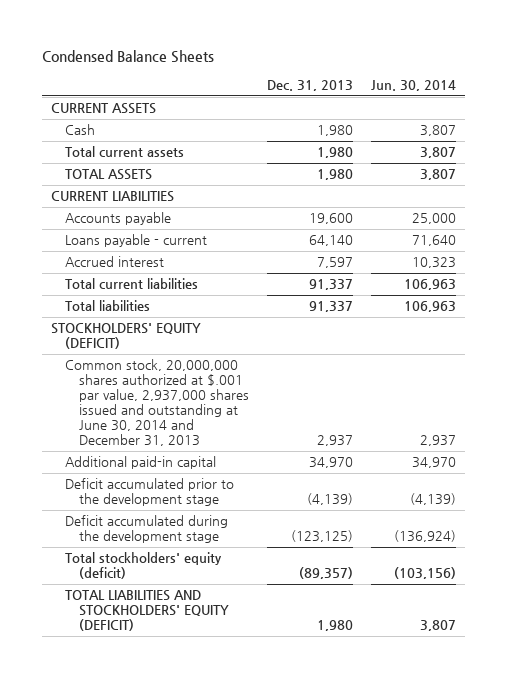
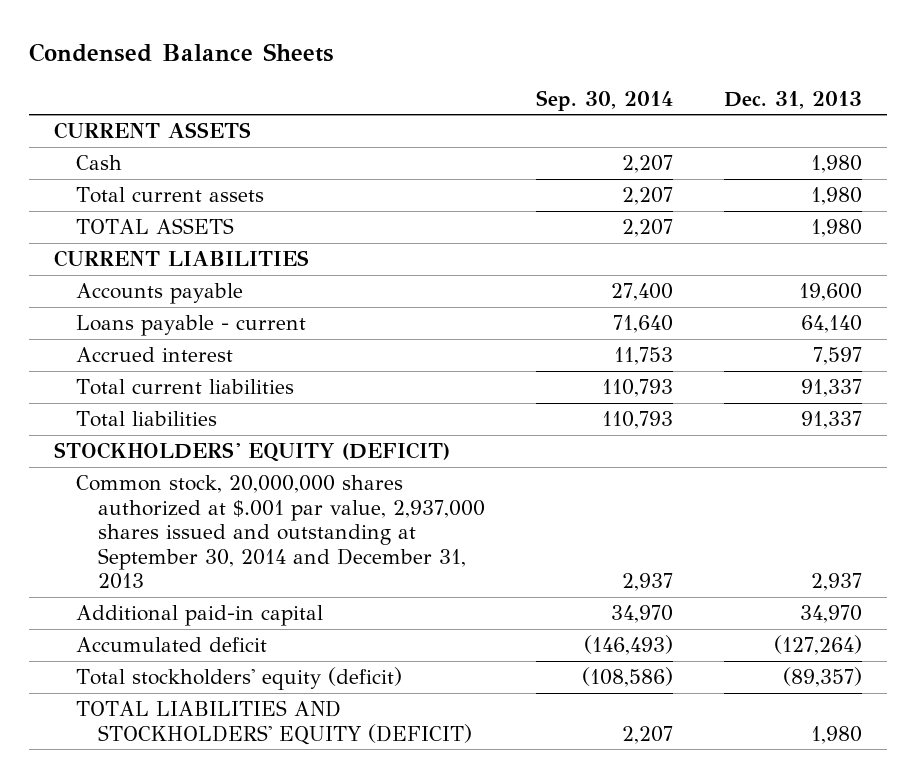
- | Dec. 31, 2013 | Jun. 30, 2014
+ | Sep. 30, 2014 | Dec. 31, 2013
- Common stock, 20,000,000 shares authorized at $.001 par value, 2,937,000 shares issued and outstanding at June 30, 2014 and December 31, 2013 | 2,937 | 2,937
+ Common stock, 20,000,000 shares authorized at $.001 par value, 2,937,000 shares issued and outstanding at September 30, 2014 and December 31, 2013 | 2,937 | 2,937
- Deficit accumulated prior to the development stage | (4,139) | (4,139)
- Deficit accumulated during the development stage | (123,125) | (136,924)
+ Accumulated deficit | (146,493) | (127,264)

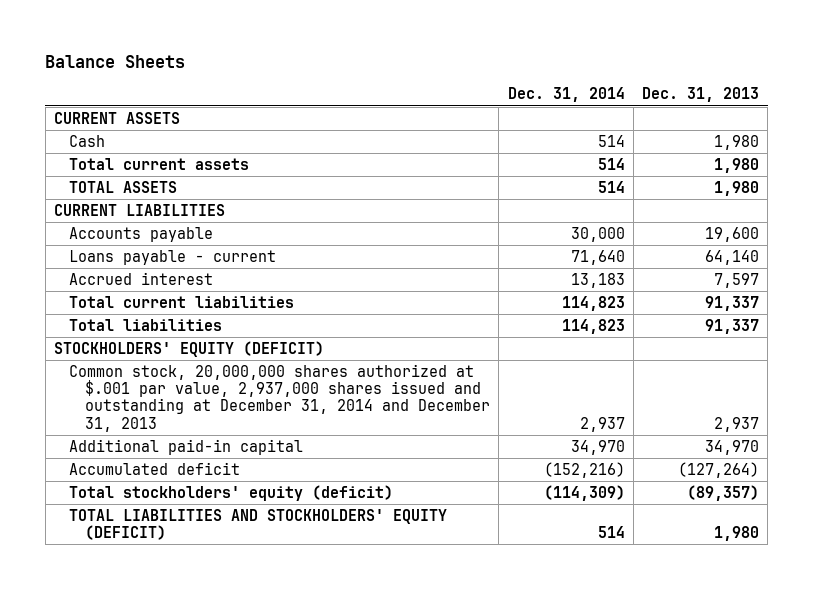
- Condensed Balance Sheets
+ Balance Sheets
- | Sep. 30, 2014 | Dec. 31, 2013
+ | Dec. 31, 2014 | Dec. 31, 2013
- Common stock, 20,000,000 shares authorized at $.001 par value, 2,937,000 shares issued and outstanding at September 30, 2014 and December 31, 2013 | 2,937 | 2,937
+ Common stock, 20,000,000 shares authorized at $.001 par value, 2,937,000 shares issued and outstanding at December 31, 2014 and December 31, 2013 | 2,937 | 2,937

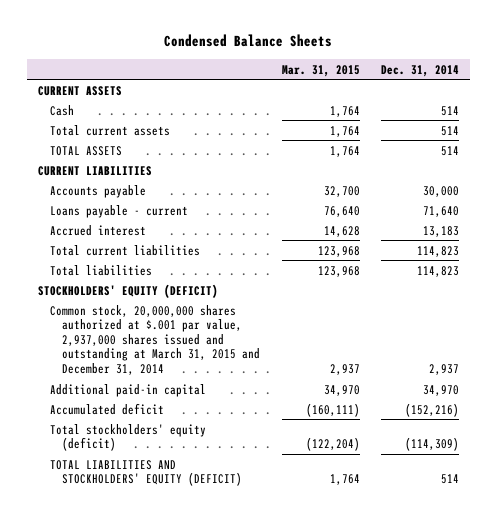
- Balance Sheets
+ Condensed Balance Sheets
- | Dec. 31, 2014 | Dec. 31, 2013
+ | Mar. 31, 2015 | Dec. 31, 2014
- Common stock, 20,000,000 shares authorized at $.001 par value, 2,937,000 shares issued and outstanding at December 31, 2014 and December 31, 2013 | 2,937 | 2,937
+ Common stock, 20,000,000 shares authorized at $.001 par value, 2,937,000 shares issued and outstanding at March 31, 2015 and December 31, 2014 | 2,937 | 2,937

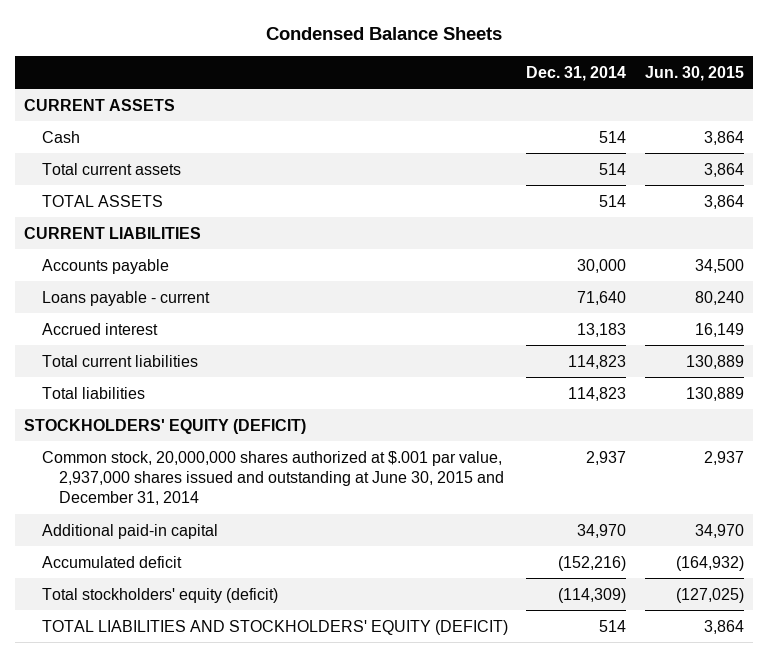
- | Mar. 31, 2015 | Dec. 31, 2014
+ | Dec. 31, 2014 | Jun. 30, 2015
- Common stock, 20,000,000 shares authorized at $.001 par value, 2,937,000 shares issued and outstanding at March 31, 2015 and December 31, 2014 | 2,937 | 2,937
+ Common stock, 20,000,000 shares authorized at $.001 par value, 2,937,000 shares issued and outstanding at June 30, 2015 and December 31, 2014 | 2,937 | 2,937

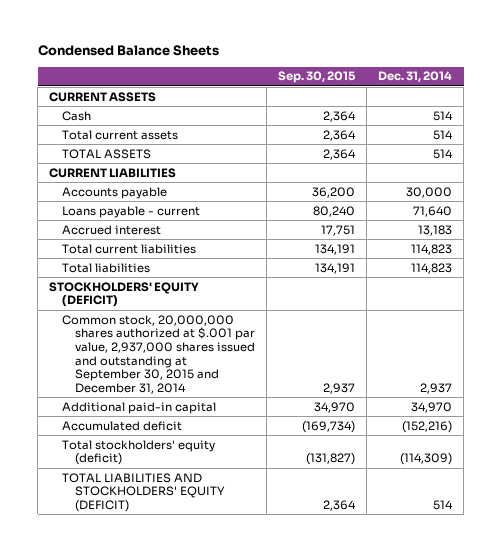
- | Dec. 31, 2014 | Jun. 30, 2015
+ | Sep. 30, 2015 | Dec. 31, 2014
- Common stock, 20,000,000 shares authorized at $.001 par value, 2,937,000 shares issued and outstanding at June 30, 2015 and December 31, 2014 | 2,937 | 2,937
+ Common stock, 20,000,000 shares authorized at $.001 par value, 2,937,000 shares issued and outstanding at September 30, 2015 and December 31, 2014 | 2,937 | 2,937

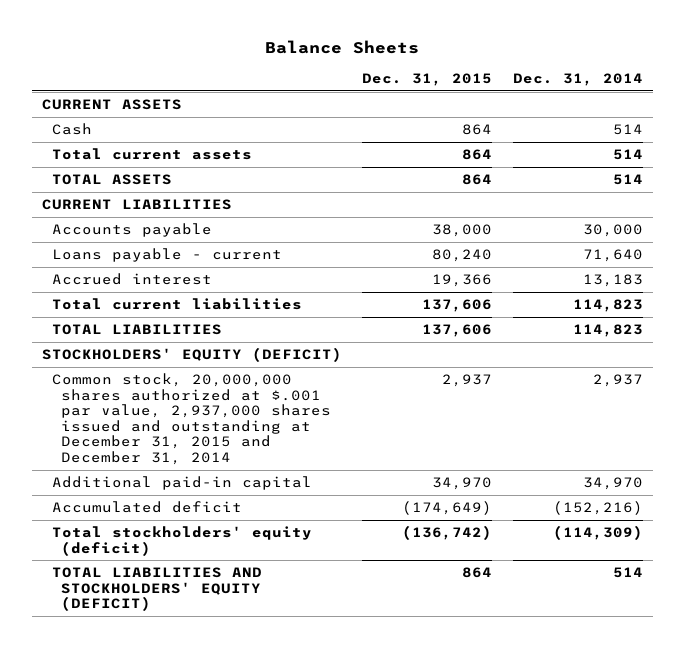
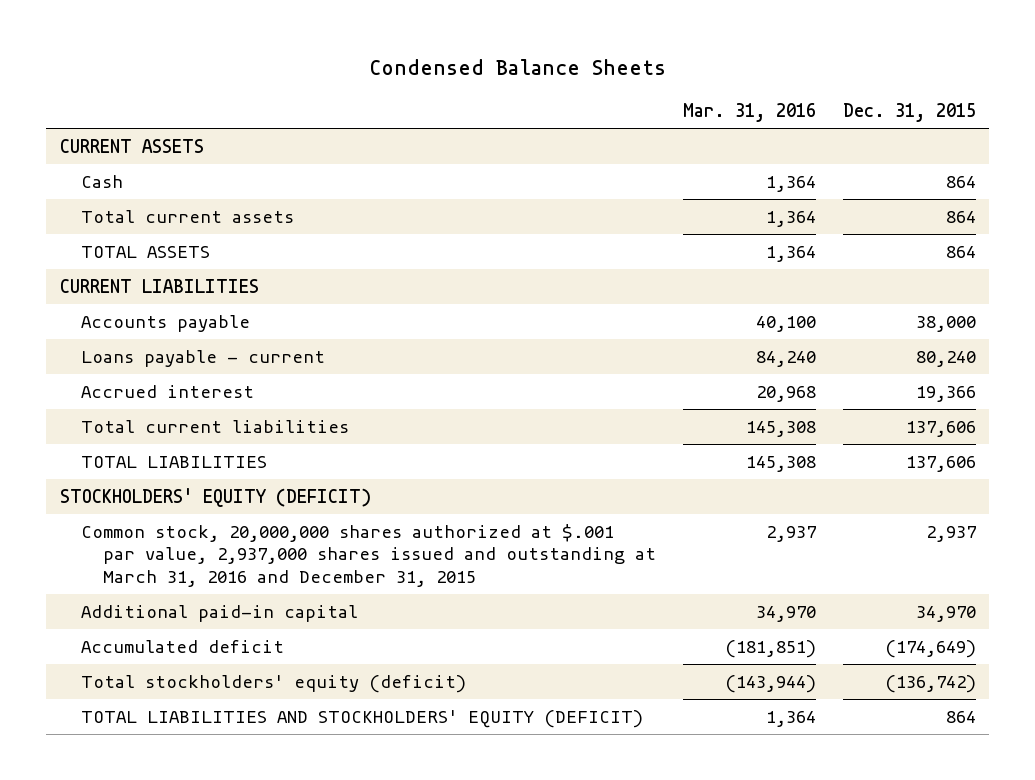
- Balance Sheets
+ Condensed Balance Sheets
- | Dec. 31, 2015 | Dec. 31, 2014
+ | Mar. 31, 2016 | Dec. 31, 2015
- Common stock, 20,000,000 shares authorized at $.001 par value, 2,937,000 shares issued and outstanding at December 31, 2015 and December 31, 2014 | 2,937 | 2,937
+ Common stock, 20,000,000 shares authorized at $.001 par value, 2,937,000 shares issued and outstanding at March 31, 2016 and December 31, 2015 | 2,937 | 2,937

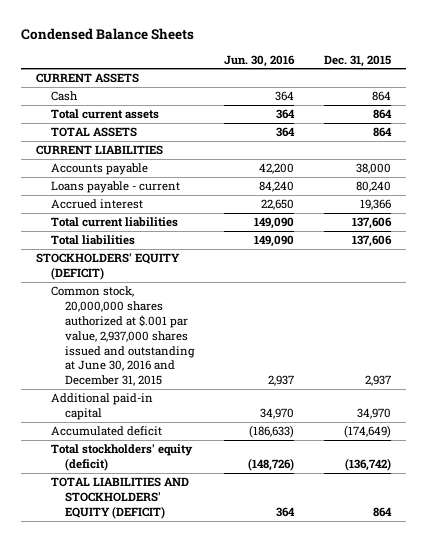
- | Mar. 31, 2016 | Dec. 31, 2015
+ | Jun. 30, 2016 | Dec. 31, 2015
- TOTAL LIABILITIES | 145,308 | 137,606
+ Total liabilities | 149,090 | 137,606
- Common stock, 20,000,000 shares authorized at $.001 par value, 2,937,000 shares issued and outstanding at March 31, 2016 and December 31, 2015 | 2,937 | 2,937
+ Common stock, 20,000,000 shares authorized at $.001 par value, 2,937,000 shares issued and outstanding at June 30, 2016 and December 31, 2015 | 2,937 | 2,937

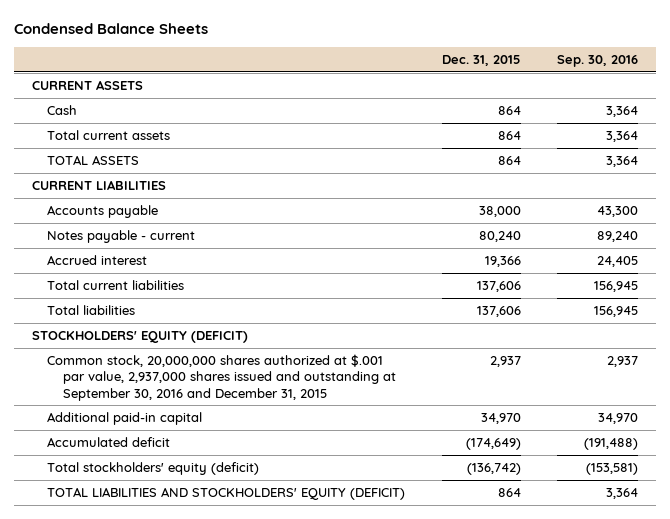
- | Jun. 30, 2016 | Dec. 31, 2015
+ | Dec. 31, 2015 | Sep. 30, 2016
- Loans payable - current | 84,240 | 80,240
+ Notes payable - current | 80,240 | 89,240
- Common stock, 20,000,000 shares authorized at $.001 par value, 2,937,000 shares issued and outstanding at June 30, 2016 and December 31, 2015 | 2,937 | 2,937
+ Common stock, 20,000,000 shares authorized at $.001 par value, 2,937,000 shares issued and outstanding at September 30, 2016 and December 31, 2015 | 2,937 | 2,937

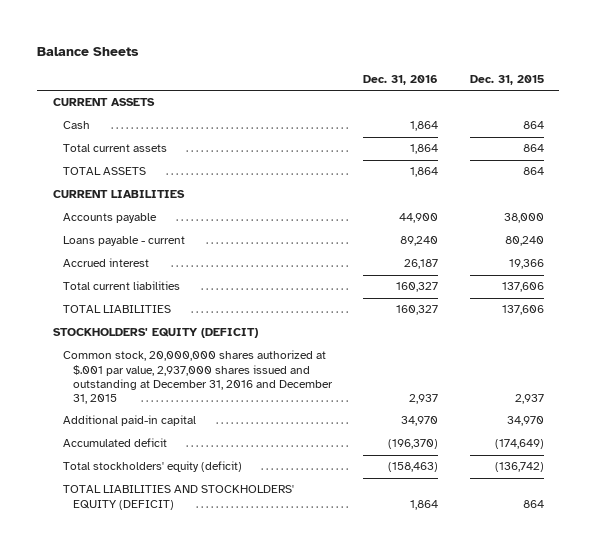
- Condensed Balance Sheets
+ Balance Sheets
- | Dec. 31, 2015 | Sep. 30, 2016
+ | Dec. 31, 2016 | Dec. 31, 2015
- Notes payable - current | 80,240 | 89,240
+ Loans payable - current | 89,240 | 80,240
- Total liabilities | 137,606 | 156,945
+ TOTAL LIABILITIES | 160,327 | 137,606
- Common stock, 20,000,000 shares authorized at $.001 par value, 2,937,000 shares issued and outstanding at September 30, 2016 and December 31, 2015 | 2,937 | 2,937
+ Common stock, 20,000,000 shares authorized at $.001 par value, 2,937,000 shares issued and outstanding at December 31, 2016 and December 31, 2015 | 2,937 | 2,937

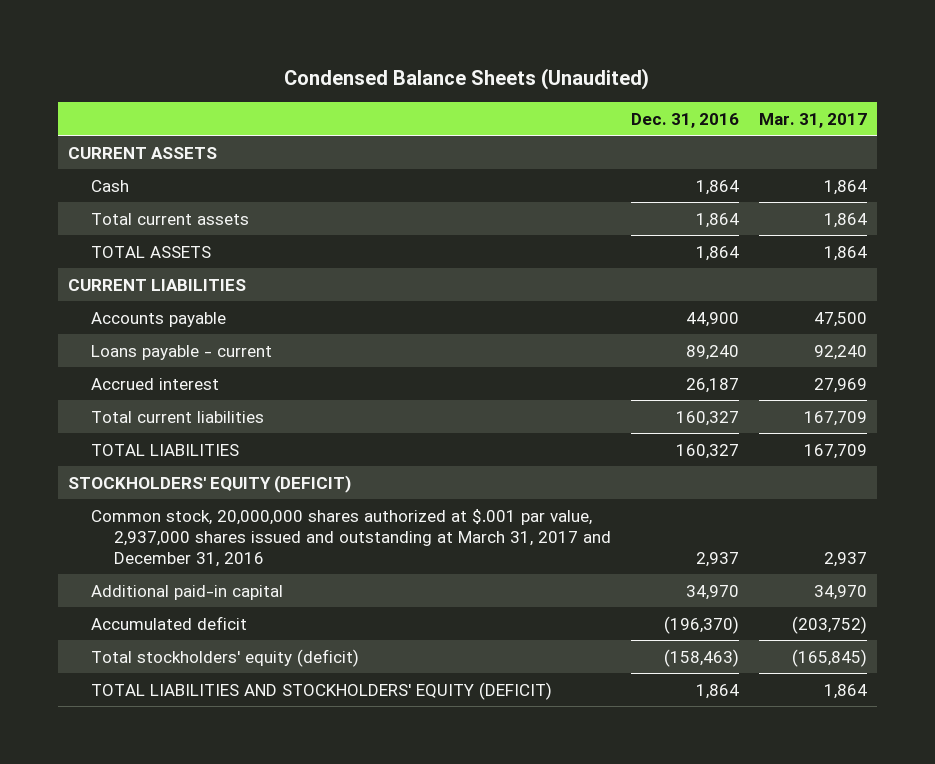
- Balance Sheets
+ Condensed Balance Sheets (Unaudited)
- | Dec. 31, 2016 | Dec. 31, 2015
+ | Dec. 31, 2016 | Mar. 31, 2017
- Common stock, 20,000,000 shares authorized at $.001 par value, 2,937,000 shares issued and outstanding at December 31, 2016 and December 31, 2015 | 2,937 | 2,937
+ Common stock, 20,000,000 shares authorized at $.001 par value, 2,937,000 shares issued and outstanding at March 31, 2017 and December 31, 2016 | 2,937 | 2,937

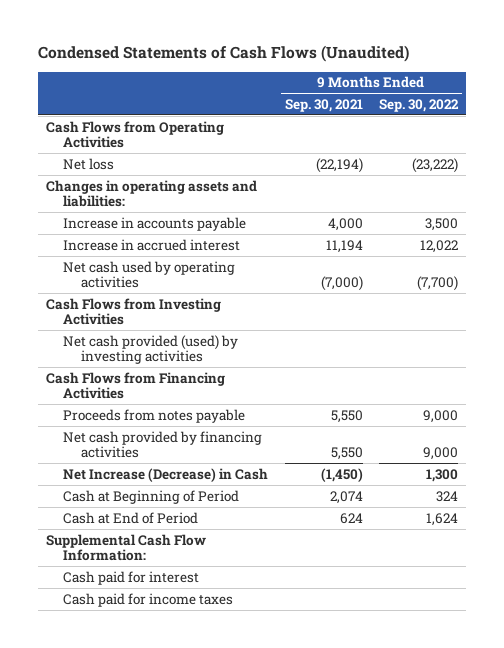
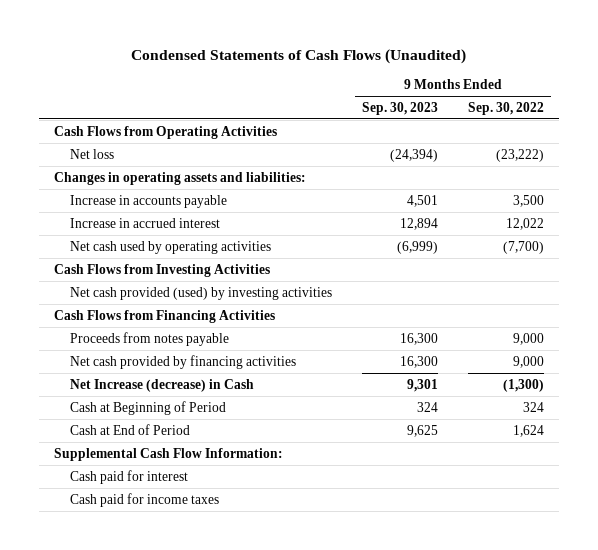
- | 9 Months Ended Sep. 30, 2021 | 9 Months Ended Sep. 30, 2022
+ | 9 Months Ended Sep. 30, 2023 | 9 Months Ended Sep. 30, 2022
- Net Increase (Decrease) in Cash | (1,450) | 1,300
+ Net Increase (decrease) in Cash | 9,301 | (1,300)

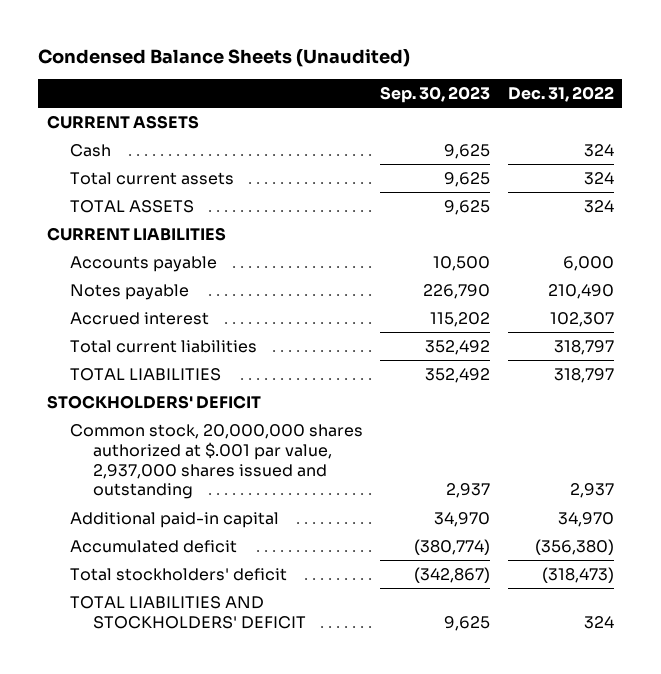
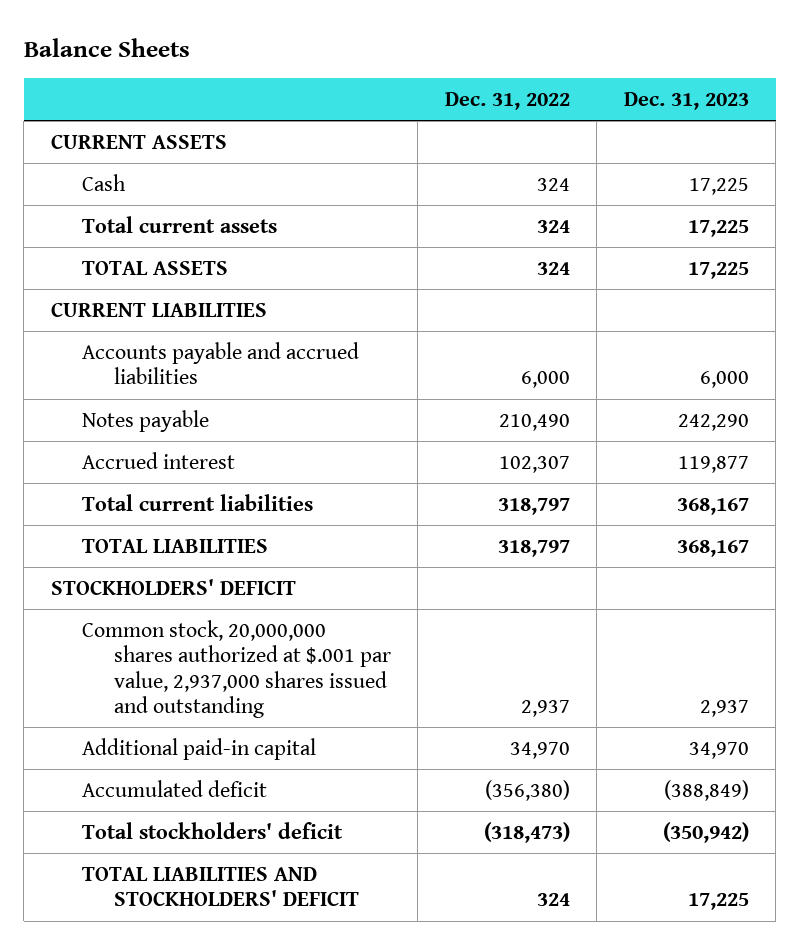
- Condensed Balance Sheets (Unaudited)
+ Balance Sheets
- | Sep. 30, 2023 | Dec. 31, 2022
+ | Dec. 31, 2022 | Dec. 31, 2023
- Accounts payable | 10,500 | 6,000
+ Accounts payable and accrued liabilities | 6,000 | 6,000

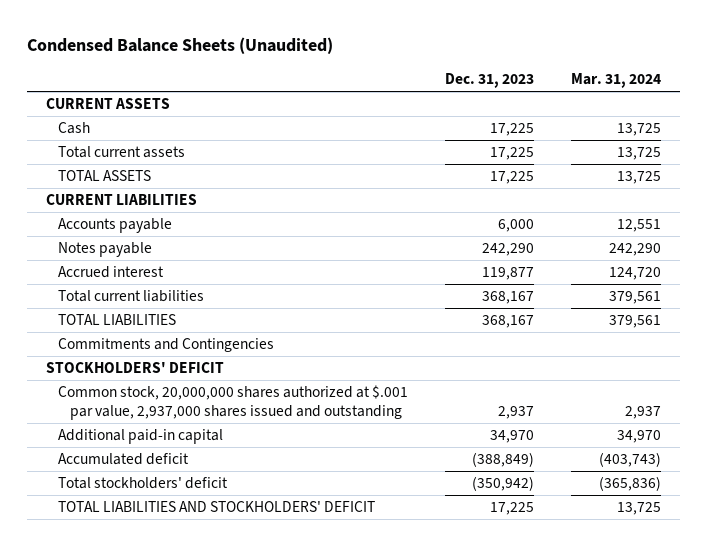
- Balance Sheets
+ Condensed Balance Sheets (Unaudited)
- | Dec. 31, 2022 | Dec. 31, 2023
+ | Dec. 31, 2023 | Mar. 31, 2024
- Accounts payable and accrued liabilities | 6,000 | 6,000
+ Accounts payable | 6,000 | 12,551
+ Commitments and Contingencies

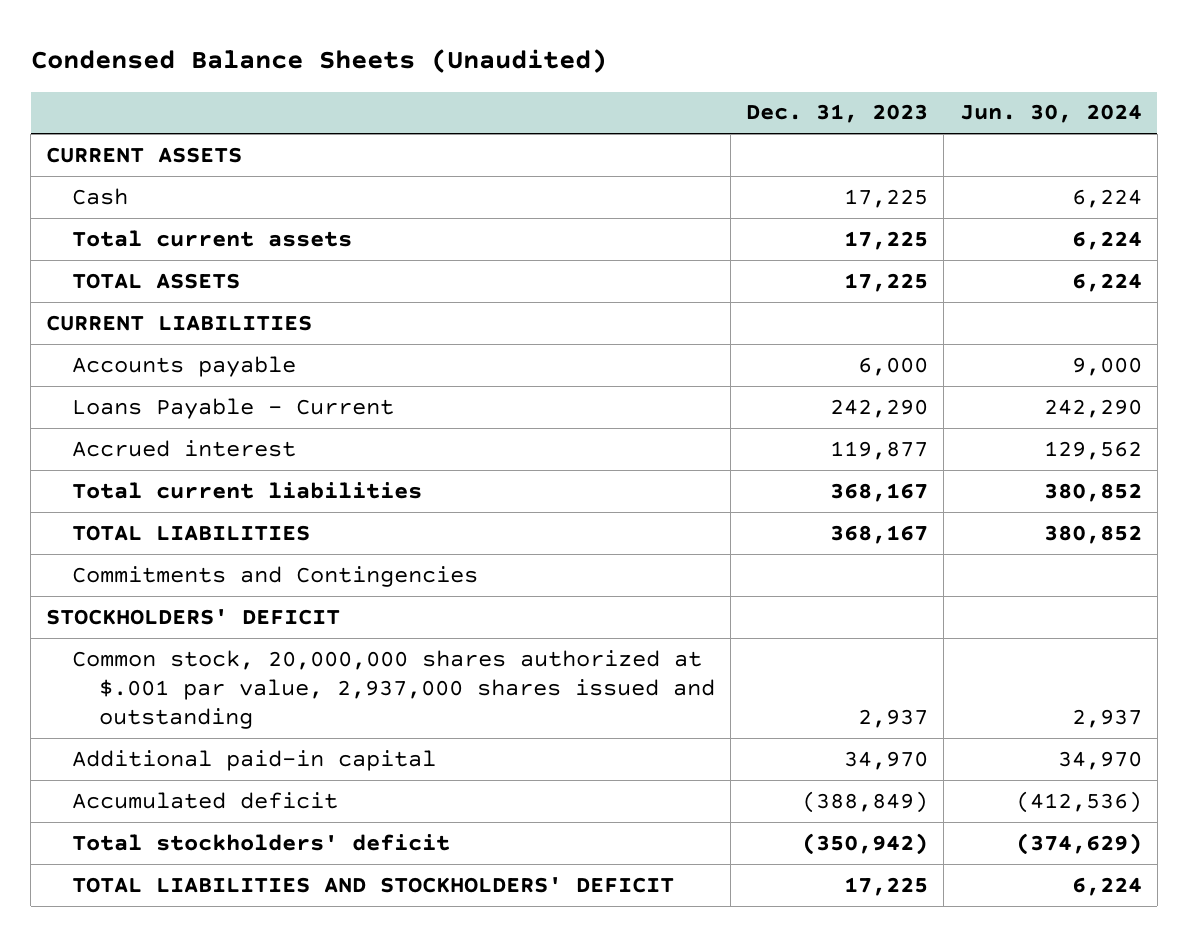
- | Dec. 31, 2023 | Mar. 31, 2024
+ | Dec. 31, 2023 | Jun. 30, 2024
- Notes payable | 242,290 | 242,290
+ Loans Payable - Current | 242,290 | 242,290

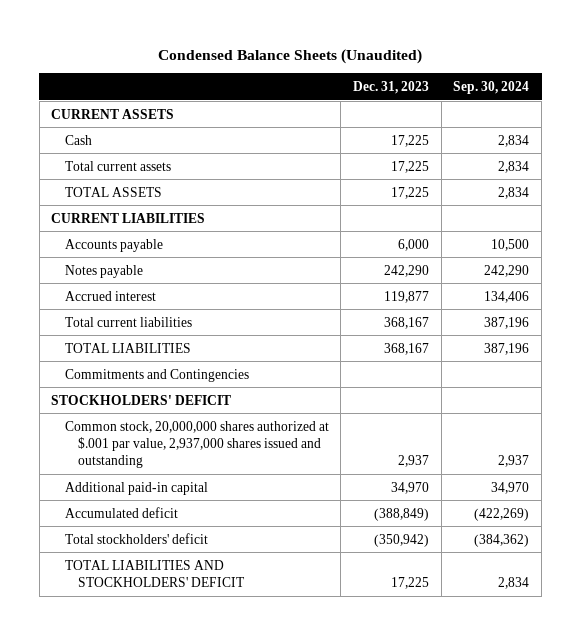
- | Dec. 31, 2023 | Jun. 30, 2024
+ | Dec. 31, 2023 | Sep. 30, 2024
- Loans Payable - Current | 242,290 | 242,290
+ Notes payable | 242,290 | 242,290

